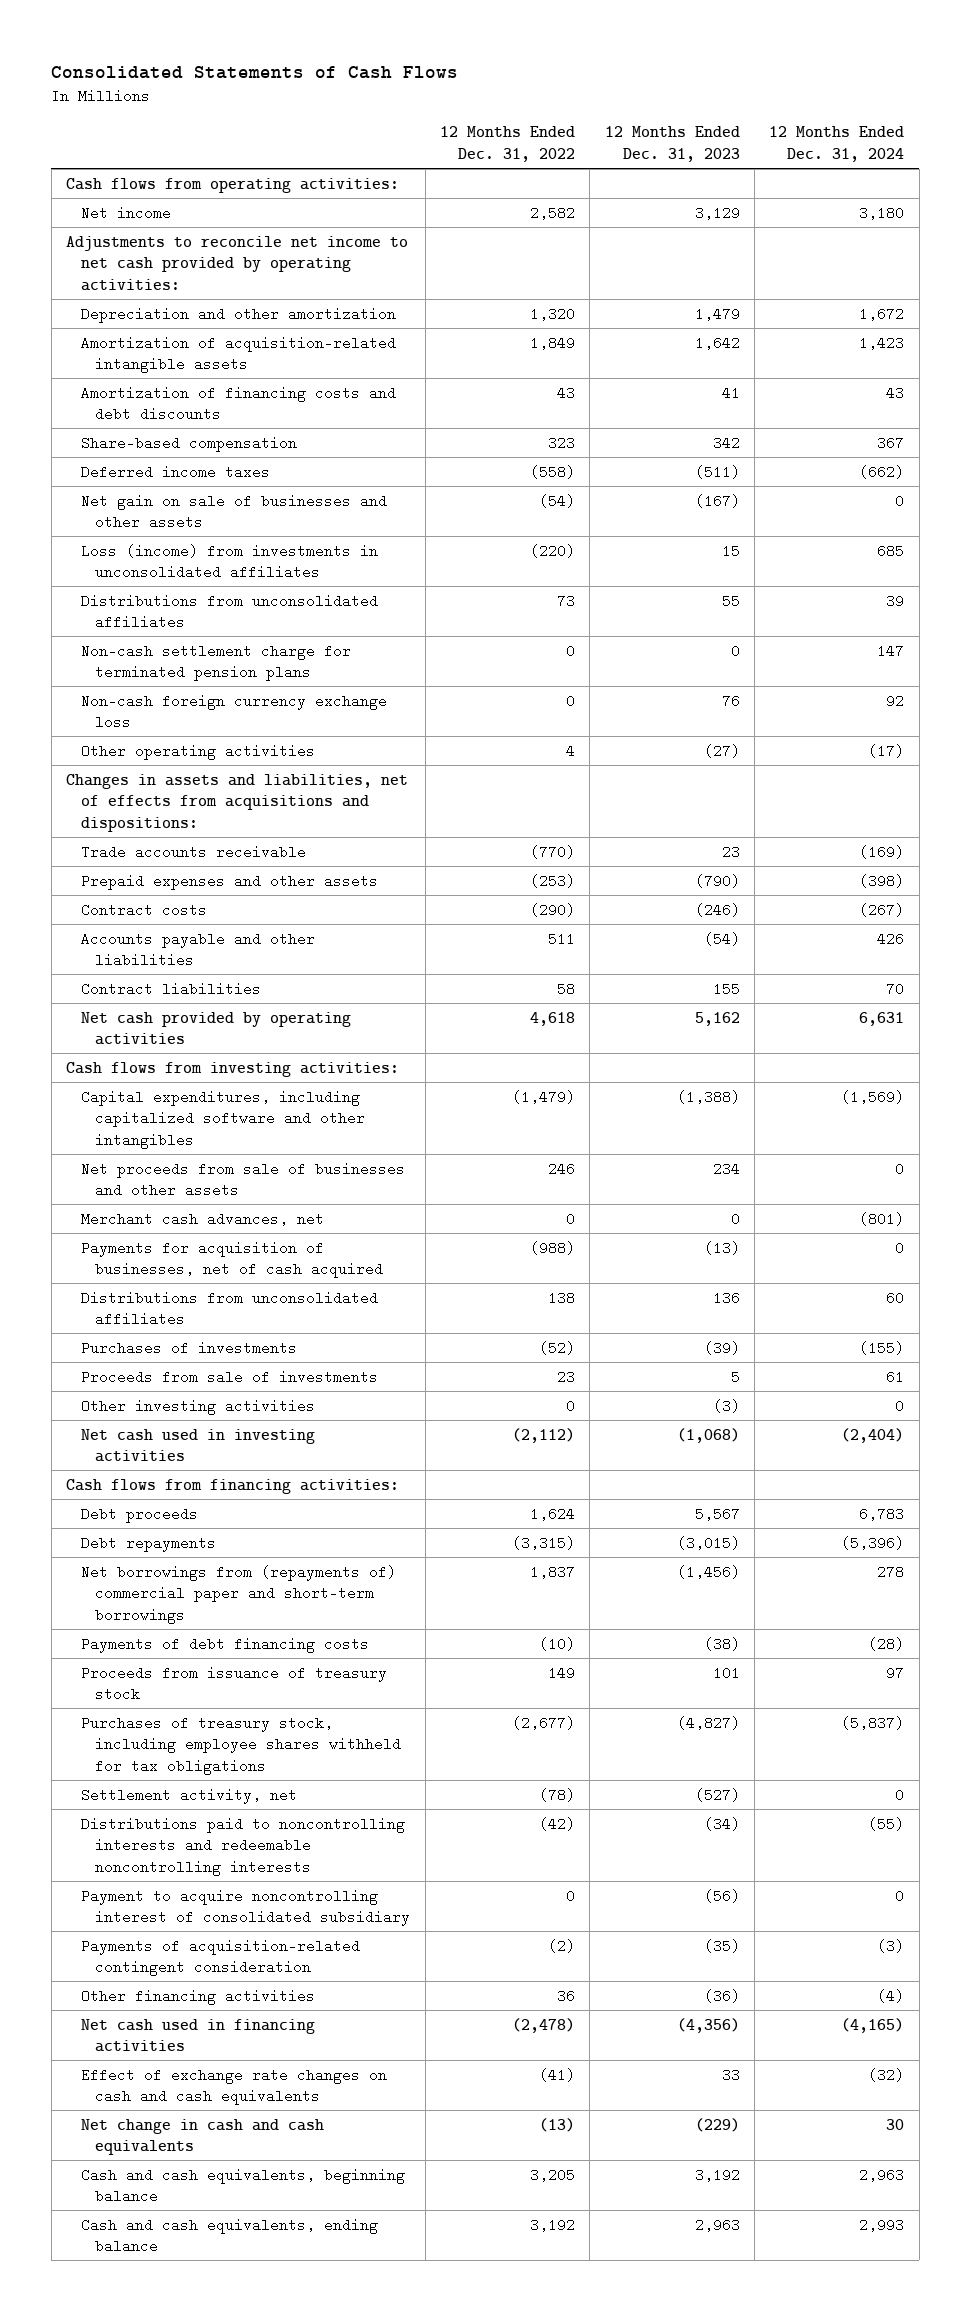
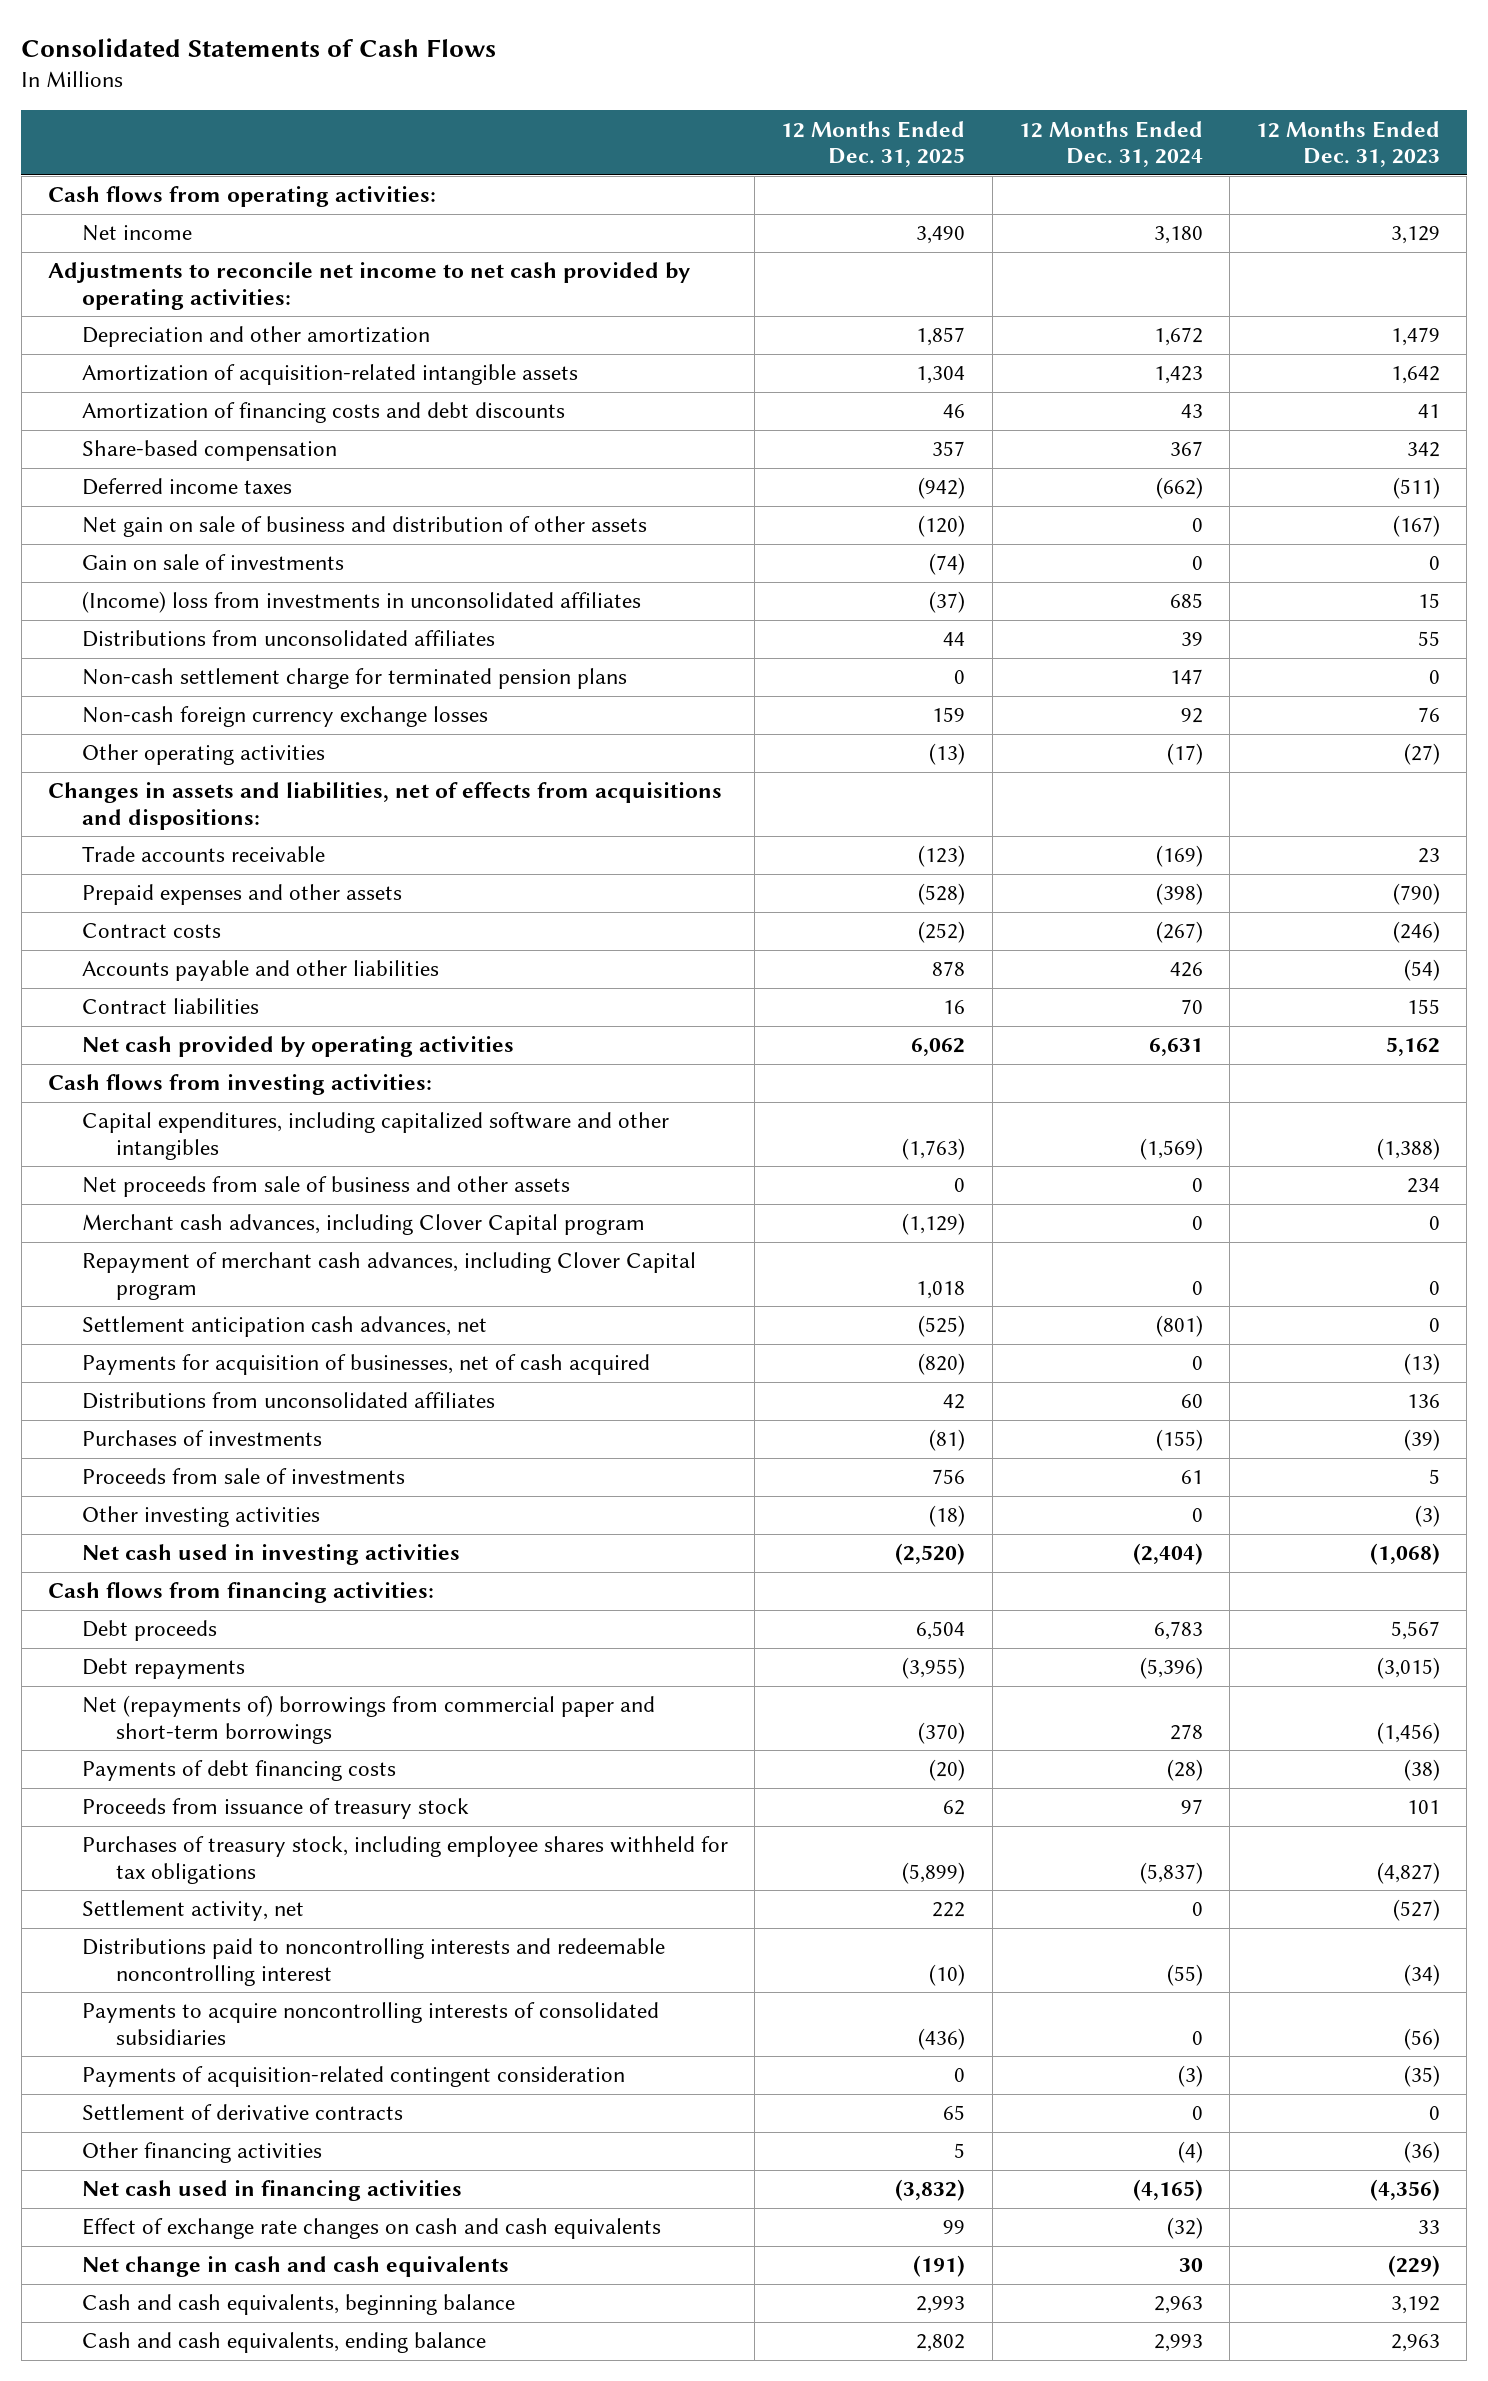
- | 12 Months Ended Dec. 31, 2022 | 12 Months Ended Dec. 31, 2023 | 12 Months Ended Dec. 31, 2024
+ | 12 Months Ended Dec. 31, 2025 | 12 Months Ended Dec. 31, 2024 | 12 Months Ended Dec. 31, 2023
- Net gain on sale of businesses and other assets | (54) | (167) | 0
- Loss (income) from investments in unconsolidated affiliates | (220) | 15 | 685
+ Net gain on sale of business and distribution of other assets | (120) | 0 | (167)
+ Gain on sale of investments | (74) | 0 | 0
+ (Income) loss from investments in unconsolidated affiliates | (37) | 685 | 15
- Non-cash foreign currency exchange loss | 0 | 76 | 92
+ Non-cash foreign currency exchange losses | 159 | 92 | 76
- Net proceeds from sale of businesses and other assets | 246 | 234 | 0
- Merchant cash advances, net | 0 | 0 | (801)
+ Net proceeds from sale of business and other assets | 0 | 0 | 234
+ Merchant cash advances, including Clover Capital program | (1,129) | 0 | 0
+ Repayment of merchant cash advances, including Clover Capital program | 1,018 | 0 | 0
+ Settlement anticipation cash advances, net | (525) | (801) | 0
- Net borrowings from (repayments of) commercial paper and short-term borrowings | 1,837 | (1,456) | 278
+ Net (repayments of) borrowings from commercial paper and short-term borrowings | (370) | 278 | (1,456)
- Distributions paid to noncontrolling interests and redeemable noncontrolling interests | (42) | (34) | (55)
- Payment to acquire noncontrolling interest of consolidated subsidiary | 0 | (56) | 0
+ Distributions paid to noncontrolling interests and redeemable noncontrolling interest | (10) | (55) | (34)
+ Payments to acquire noncontrolling interests of consolidated subsidiaries | (436) | 0 | (56)
+ Settlement of derivative contracts | 65 | 0 | 0

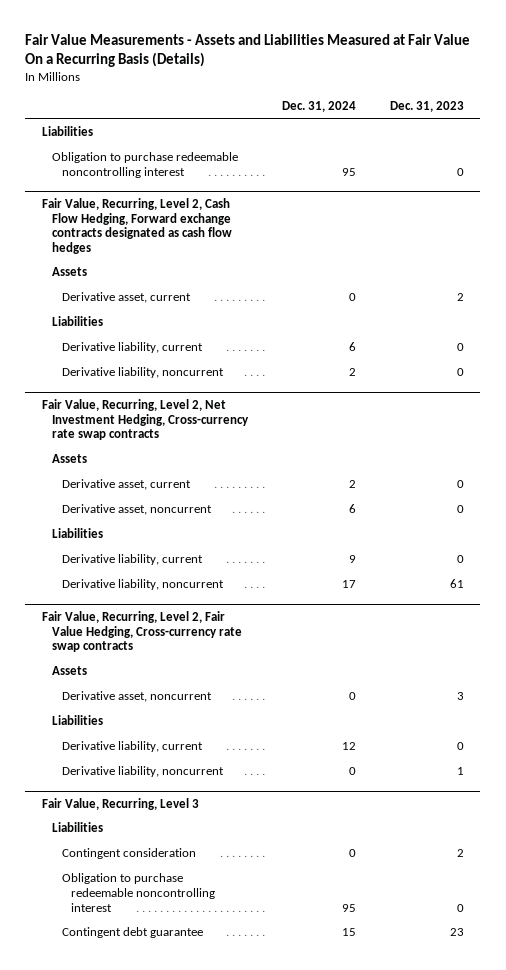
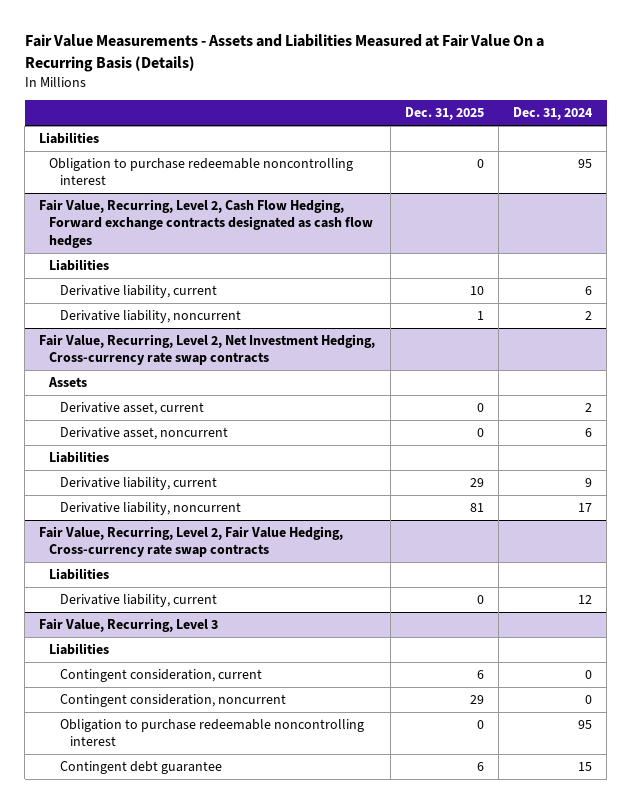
- | Dec. 31, 2024 | Dec. 31, 2023
+ | Dec. 31, 2025 | Dec. 31, 2024
@ Fair Value, Recurring, Level 2, Cash Flow Hedging, Forward exchange contracts designated as cash flow hedges
- Assets
- Derivative asset, current | 0 | 2
@ Fair Value, Recurring, Level 2, Fair Value Hedging, Cross-currency rate swap contracts
- Assets
- Derivative asset, noncurrent | 0 | 3
- Derivative liability, noncurrent | 0 | 1
@ Fair Value, Recurring, Level 3
- Contingent consideration | 0 | 2
+ Contingent consideration, current | 6 | 0
+ Contingent consideration, noncurrent | 29 | 0

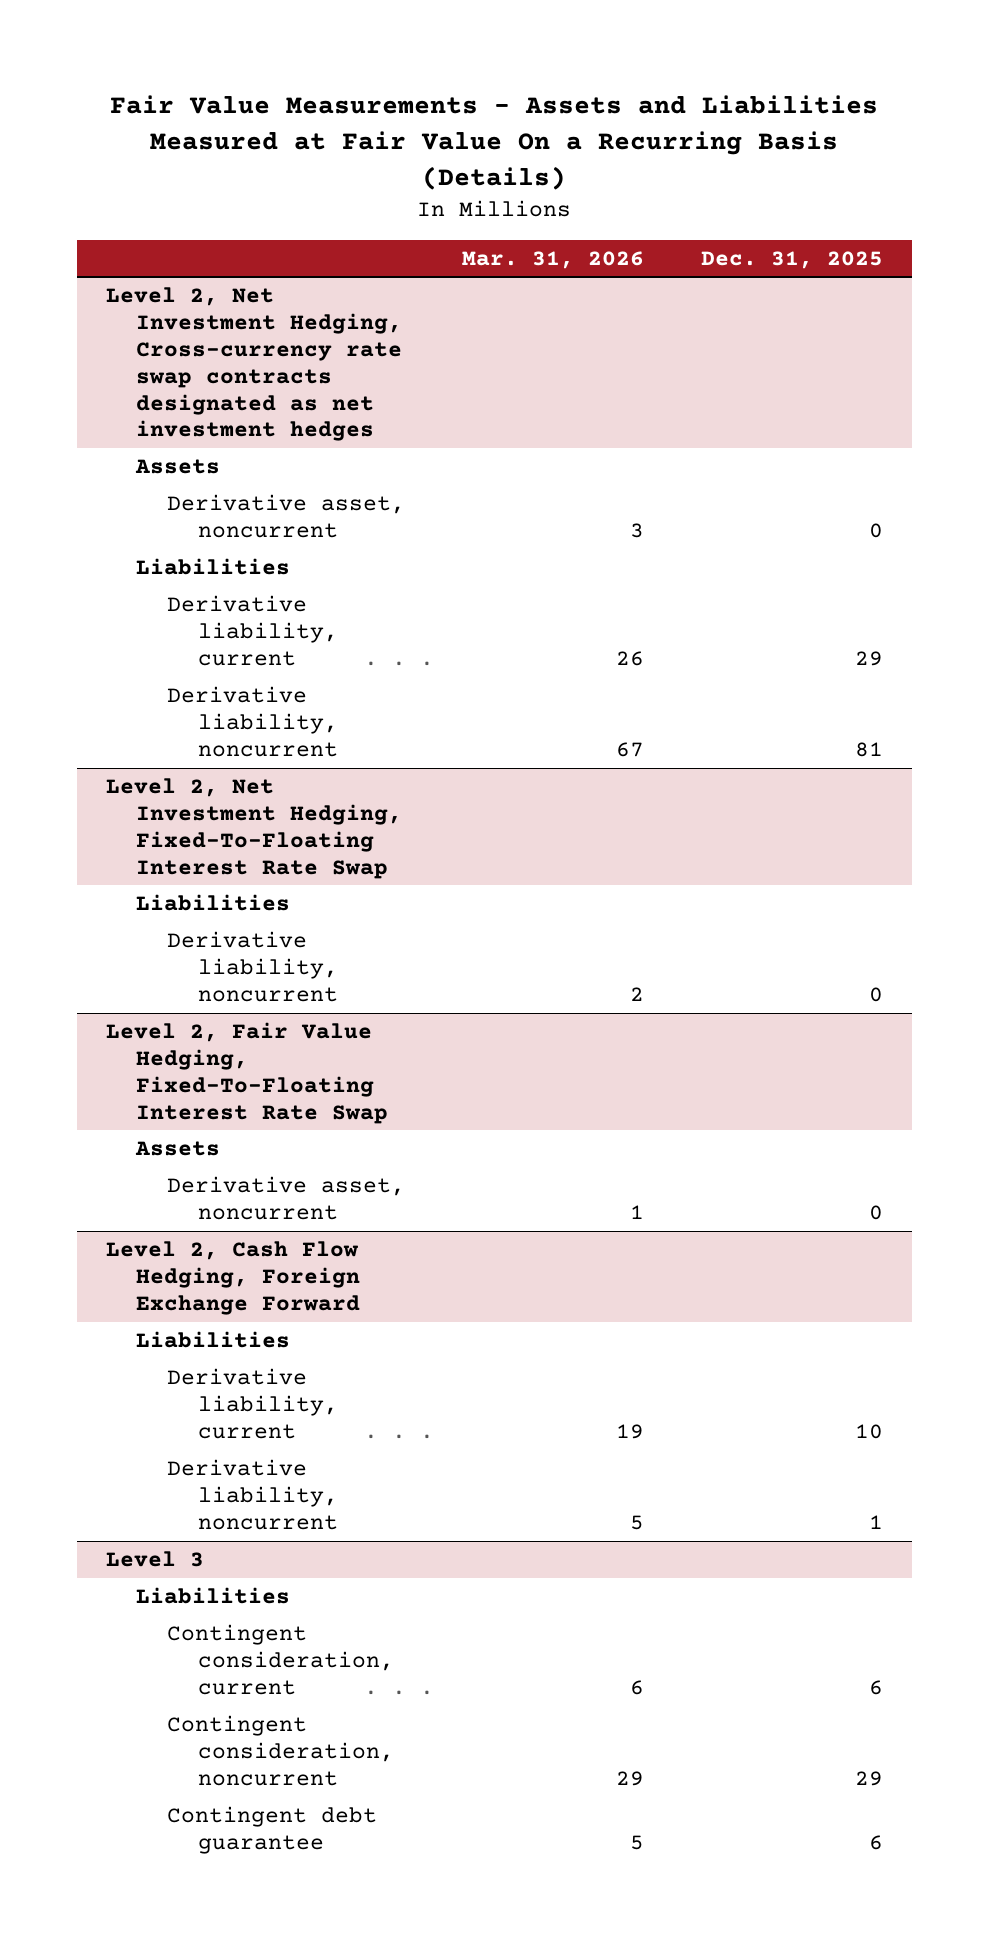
- | Dec. 31, 2025 | Dec. 31, 2024
+ | Mar. 31, 2026 | Dec. 31, 2025
- Liabilities
- Obligation to purchase redeemable noncontrolling interest | 0 | 95
- Fair Value, Recurring, Level 2, Cash Flow Hedging, Forward exchange contracts designated as cash flow hedges
- Liabilities
- Derivative liability, current | 10 | 6
- Derivative liability, noncurrent | 1 | 2
- Fair Value, Recurring, Level 2, Net Investment Hedging, Cross-currency rate swap contracts
+ Level 2, Net Investment Hedging, Cross-currency rate swap contracts designated as net investment hedges
- Derivative asset, current | 0 | 2
- Fair Value, Recurring, Level 2, Fair Value Hedging, Cross-currency rate swap contracts
+ Level 2, Net Investment Hedging, Fixed-To-Floating Interest Rate Swap
- Derivative liability, current | 0 | 12
- Fair Value, Recurring, Level 3
+ Derivative liability, noncurrent | 2 | 0
+ Level 2, Fair Value Hedging, Fixed-To-Floating Interest Rate Swap
+ Assets
+ Derivative asset, noncurrent | 1 | 0
+ Level 2, Cash Flow Hedging, Foreign Exchange Forward
+ Derivative liability, current | 19 | 10
+ Derivative liability, noncurrent | 5 | 1
+ Level 3
+ Liabilities
- Obligation to purchase redeemable noncontrolling interest | 0 | 95

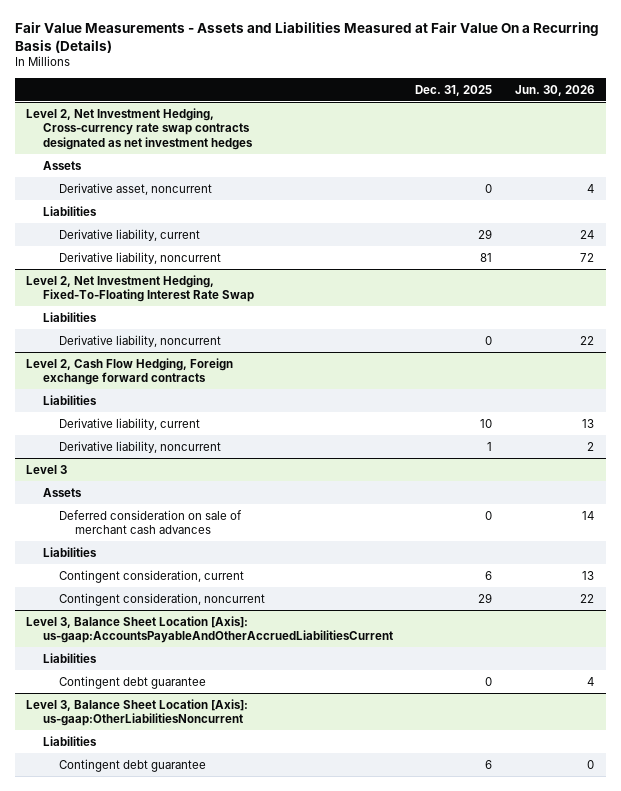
- | Mar. 31, 2026 | Dec. 31, 2025
+ | Dec. 31, 2025 | Jun. 30, 2026
- Level 2, Fair Value Hedging, Fixed-To-Floating Interest Rate Swap
- Assets
- Derivative asset, noncurrent | 1 | 0
- Level 2, Cash Flow Hedging, Foreign Exchange Forward
+ Level 2, Cash Flow Hedging, Foreign exchange forward contracts
@ Level 3
+ Assets
+ Deferred consideration on sale of merchant cash advances | 0 | 14
+ Level 3, Balance Sheet Location [Axis]: us-gaap:AccountsPayableAndOtherAccruedLiabilitiesCurrent
+ Liabilities
+ Contingent debt guarantee | 0 | 4
+ Level 3, Balance Sheet Location [Axis]: us-gaap:OtherLiabilitiesNoncurrent
+ Liabilities

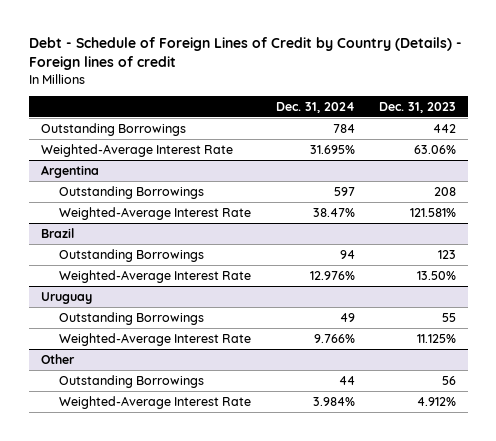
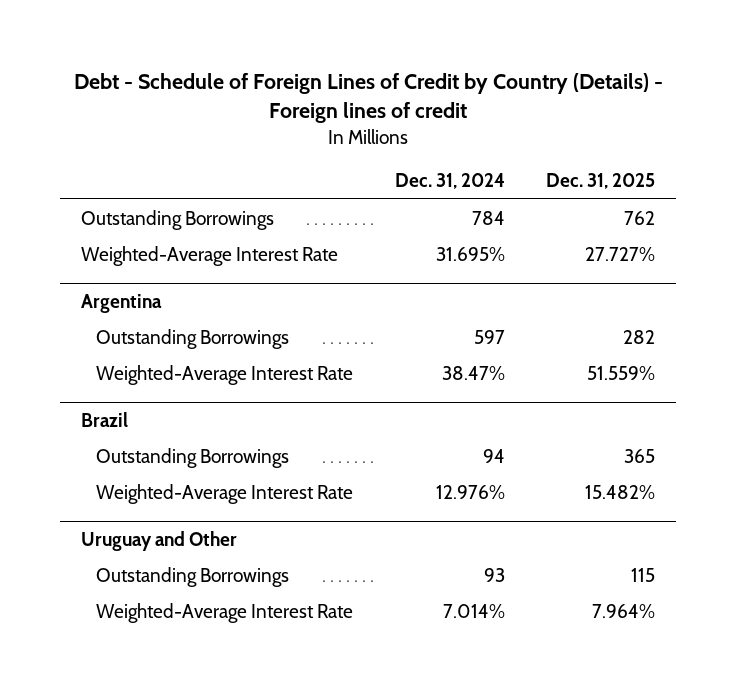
- | Dec. 31, 2024 | Dec. 31, 2023
+ | Dec. 31, 2024 | Dec. 31, 2025
- Uruguay
- Outstanding Borrowings | 49 | 55
- Weighted-Average Interest Rate | 9.766% | 11.125%
- Other
- Outstanding Borrowings | 44 | 56
- Weighted-Average Interest Rate | 3.984% | 4.912%
+ Uruguay and Other
+ Outstanding Borrowings | 93 | 115
+ Weighted-Average Interest Rate | 7.014% | 7.964%

